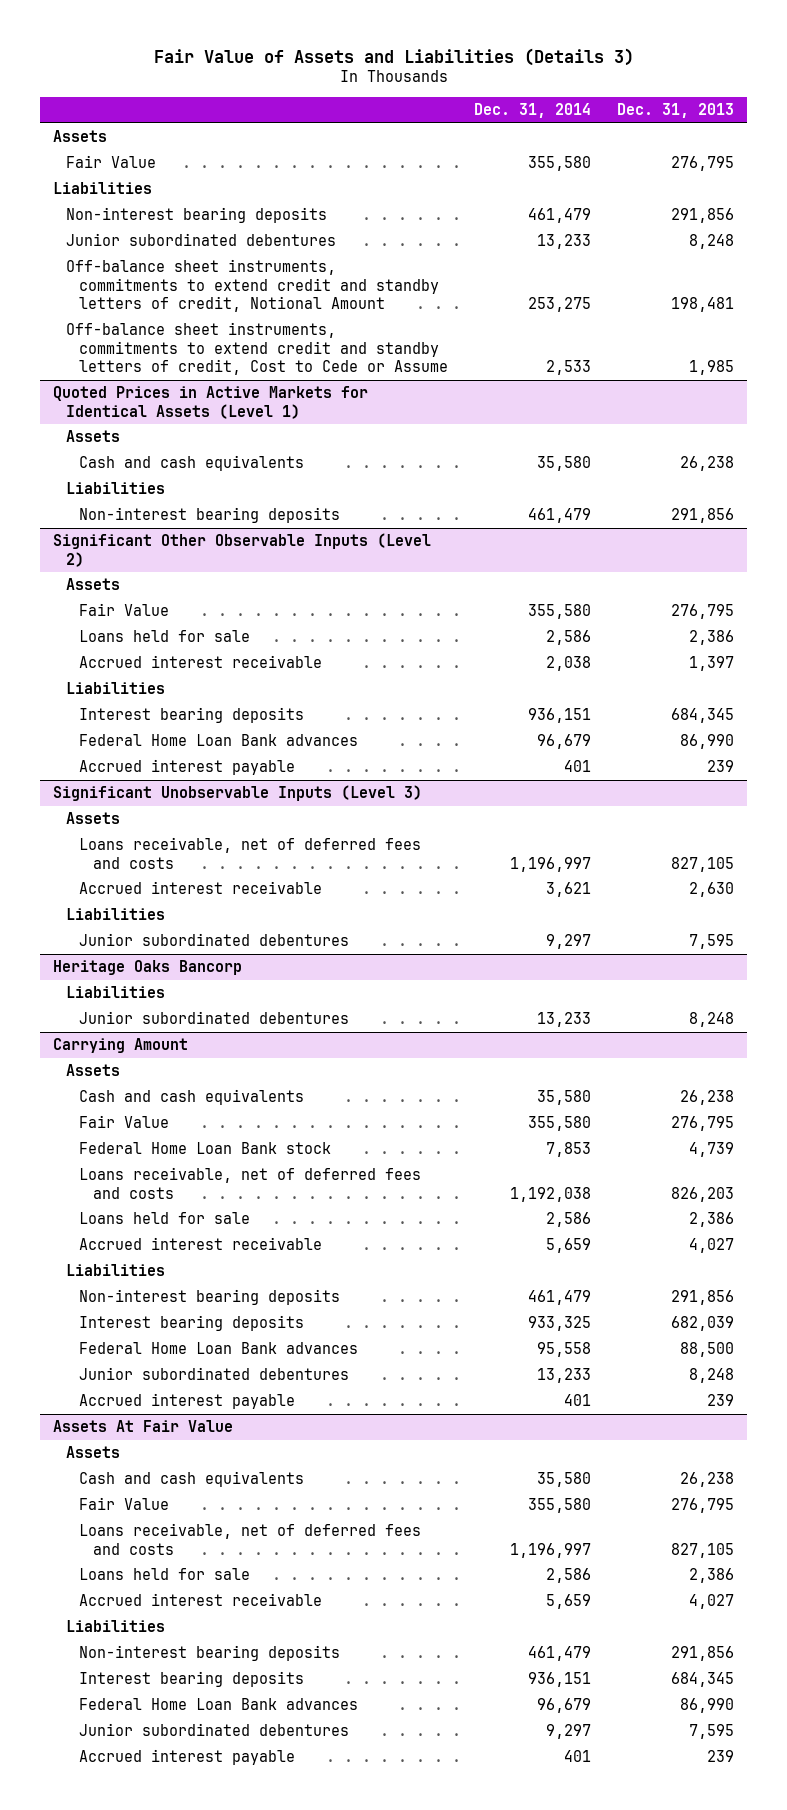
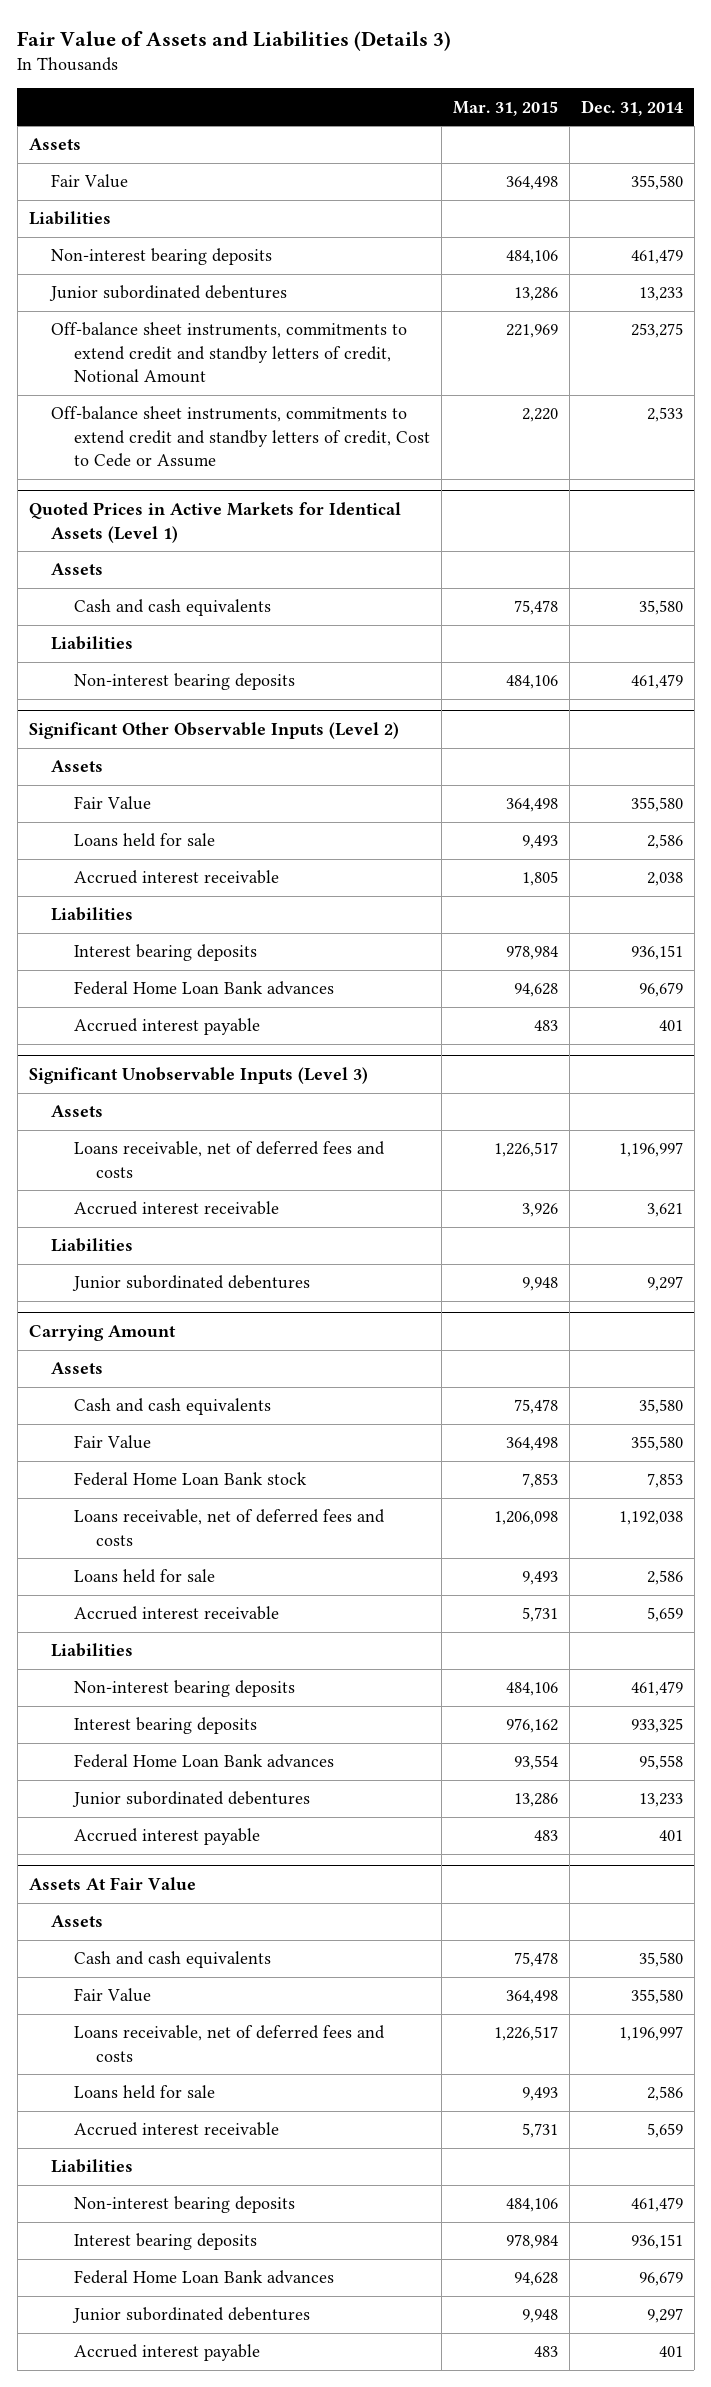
- | Dec. 31, 2014 | Dec. 31, 2013
+ | Mar. 31, 2015 | Dec. 31, 2014
- Heritage Oaks Bancorp
- Liabilities
- Junior subordinated debentures | 13,233 | 8,248

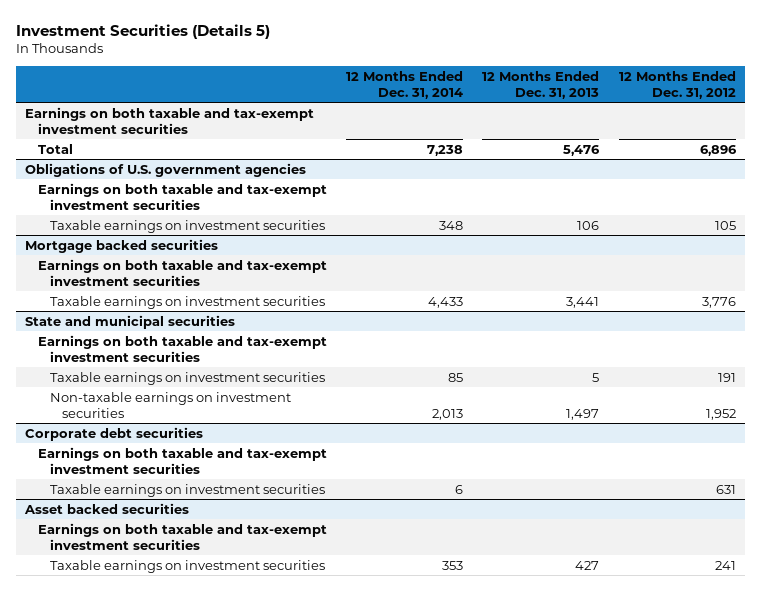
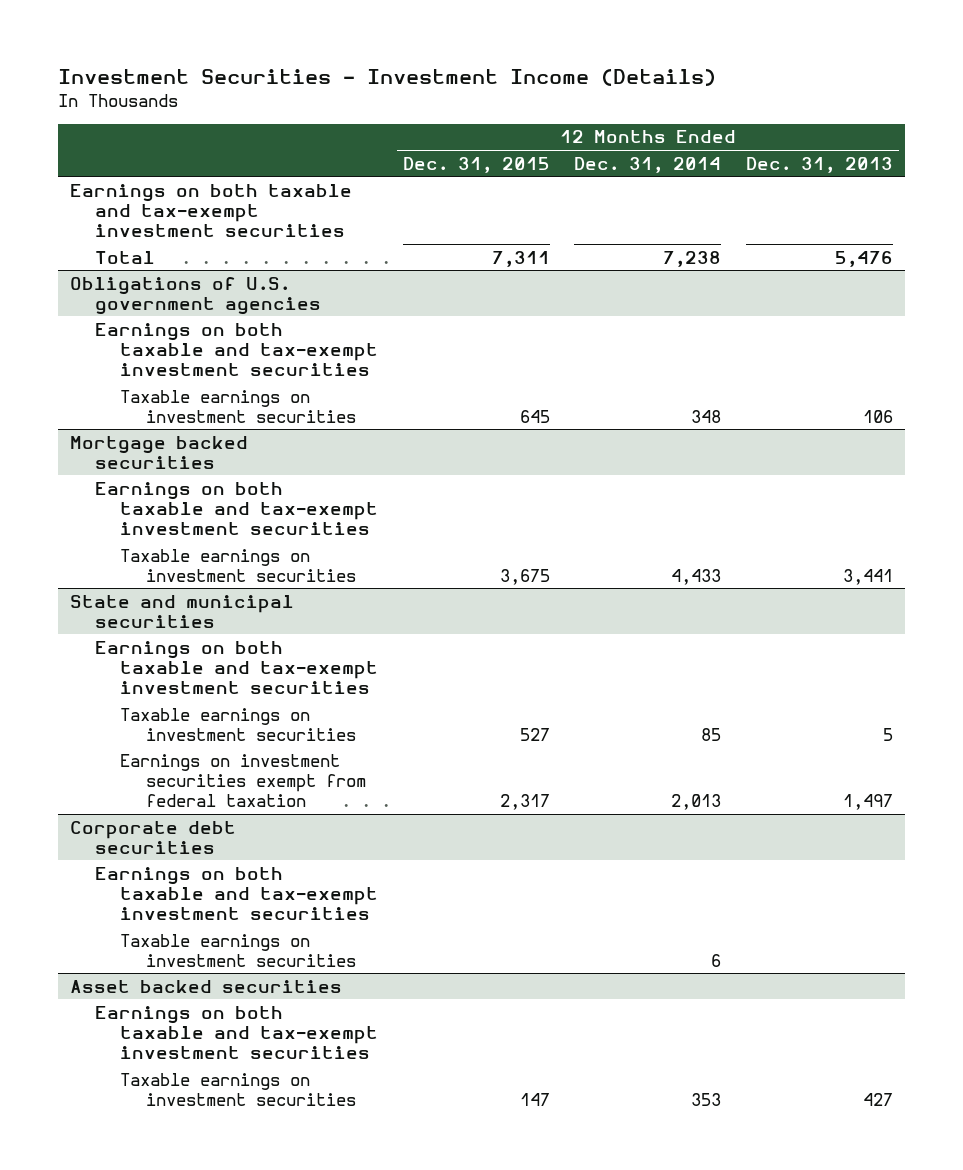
- Investment Securities (Details 5)
+ Investment Securities - Investment Income (Details)
- | 12 Months Ended Dec. 31, 2014 | 12 Months Ended Dec. 31, 2013 | 12 Months Ended Dec. 31, 2012
+ | 12 Months Ended Dec. 31, 2015 | 12 Months Ended Dec. 31, 2014 | 12 Months Ended Dec. 31, 2013
@ State and municipal securities
- Non-taxable earnings on investment securities | 2,013 | 1,497 | 1,952
+ Earnings on investment securities exempt from federal taxation | 2,317 | 2,013 | 1,497

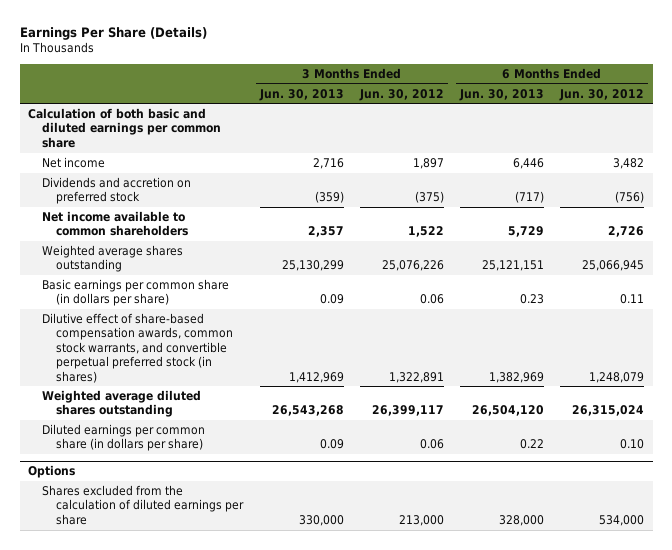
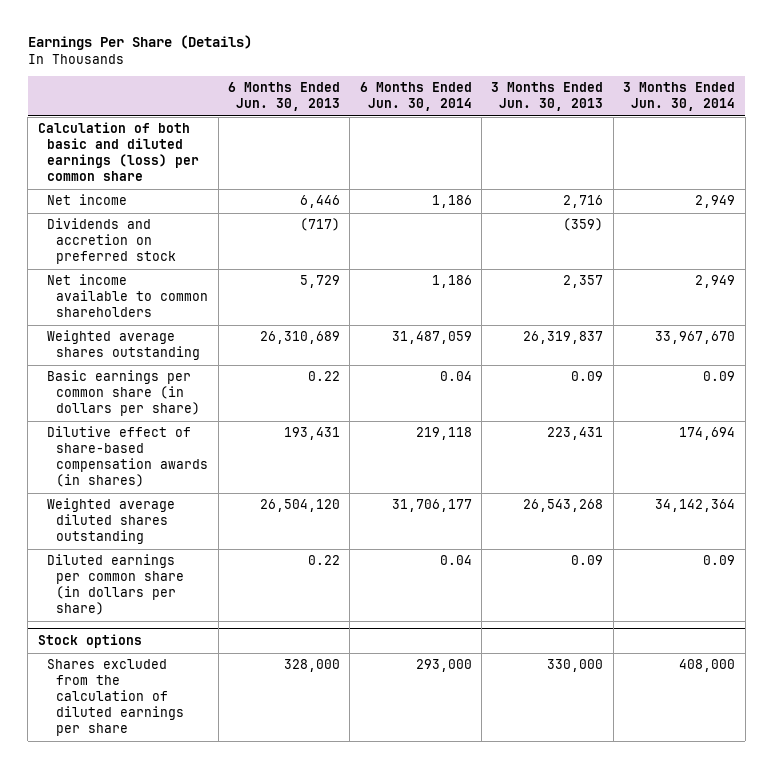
- | 3 Months Ended Jun. 30, 2013 | 3 Months Ended Jun. 30, 2012 | 6 Months Ended Jun. 30, 2013 | 6 Months Ended Jun. 30, 2012
+ | 6 Months Ended Jun. 30, 2013 | 6 Months Ended Jun. 30, 2014 | 3 Months Ended Jun. 30, 2013 | 3 Months Ended Jun. 30, 2014
- Calculation of both basic and diluted earnings per common share
+ Calculation of both basic and diluted earnings (loss) per common share
- Weighted average shares outstanding | 25,130,299 | 25,076,226 | 25,121,151 | 25,066,945
- Basic earnings per common share (in dollars per share) | 0.09 | 0.06 | 0.23 | 0.11
- Dilutive effect of share-based compensation awards, common stock warrants, and convertible perpetual preferred stock (in shares) | 1,412,969 | 1,322,891 | 1,382,969 | 1,248,079
+ Weighted average shares outstanding | 26,310,689 | 31,487,059 | 26,319,837 | 33,967,670
+ Basic earnings per common share (in dollars per share) | 0.22 | 0.04 | 0.09 | 0.09
+ Dilutive effect of share-based compensation awards (in shares) | 193,431 | 219,118 | 223,431 | 174,694
- Options
+ Stock options

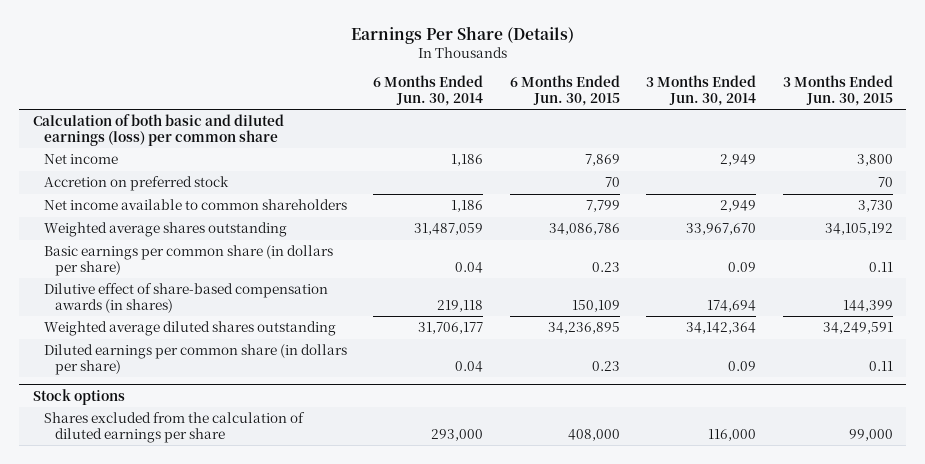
- | 6 Months Ended Jun. 30, 2013 | 6 Months Ended Jun. 30, 2014 | 3 Months Ended Jun. 30, 2013 | 3 Months Ended Jun. 30, 2014
+ | 6 Months Ended Jun. 30, 2014 | 6 Months Ended Jun. 30, 2015 | 3 Months Ended Jun. 30, 2014 | 3 Months Ended Jun. 30, 2015
- Dividends and accretion on preferred stock | (717) | | (359) |
+ Accretion on preferred stock | | 70 | | 70
@ Stock options
- Shares excluded from the calculation of diluted earnings per share | 328,000 | 293,000 | 330,000 | 408,000
+ Shares excluded from the calculation of diluted earnings per share | 293,000 | 408,000 | 116,000 | 99,000

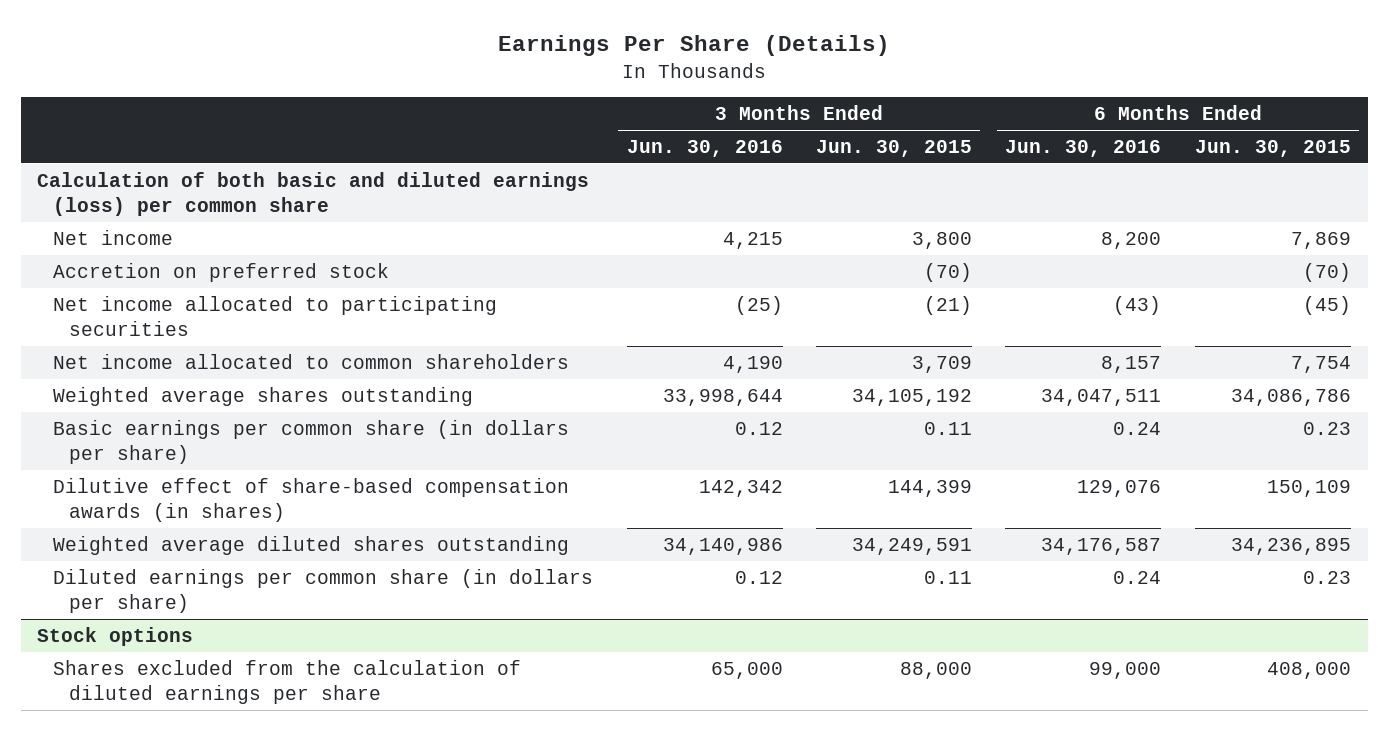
- | 6 Months Ended Jun. 30, 2014 | 6 Months Ended Jun. 30, 2015 | 3 Months Ended Jun. 30, 2014 | 3 Months Ended Jun. 30, 2015
+ | 3 Months Ended Jun. 30, 2016 | 3 Months Ended Jun. 30, 2015 | 6 Months Ended Jun. 30, 2016 | 6 Months Ended Jun. 30, 2015
- Accretion on preferred stock | | 70 | | 70
- Net income available to common shareholders | 1,186 | 7,799 | 2,949 | 3,730
+ Accretion on preferred stock | | (70) | | (70)
+ Net income allocated to participating securities | (25) | (21) | (43) | (45)
+ Net income allocated to common shareholders | 4,190 | 3,709 | 8,157 | 7,754
@ Stock options
- Shares excluded from the calculation of diluted earnings per share | 293,000 | 408,000 | 116,000 | 99,000
+ Shares excluded from the calculation of diluted earnings per share | 65,000 | 88,000 | 99,000 | 408,000

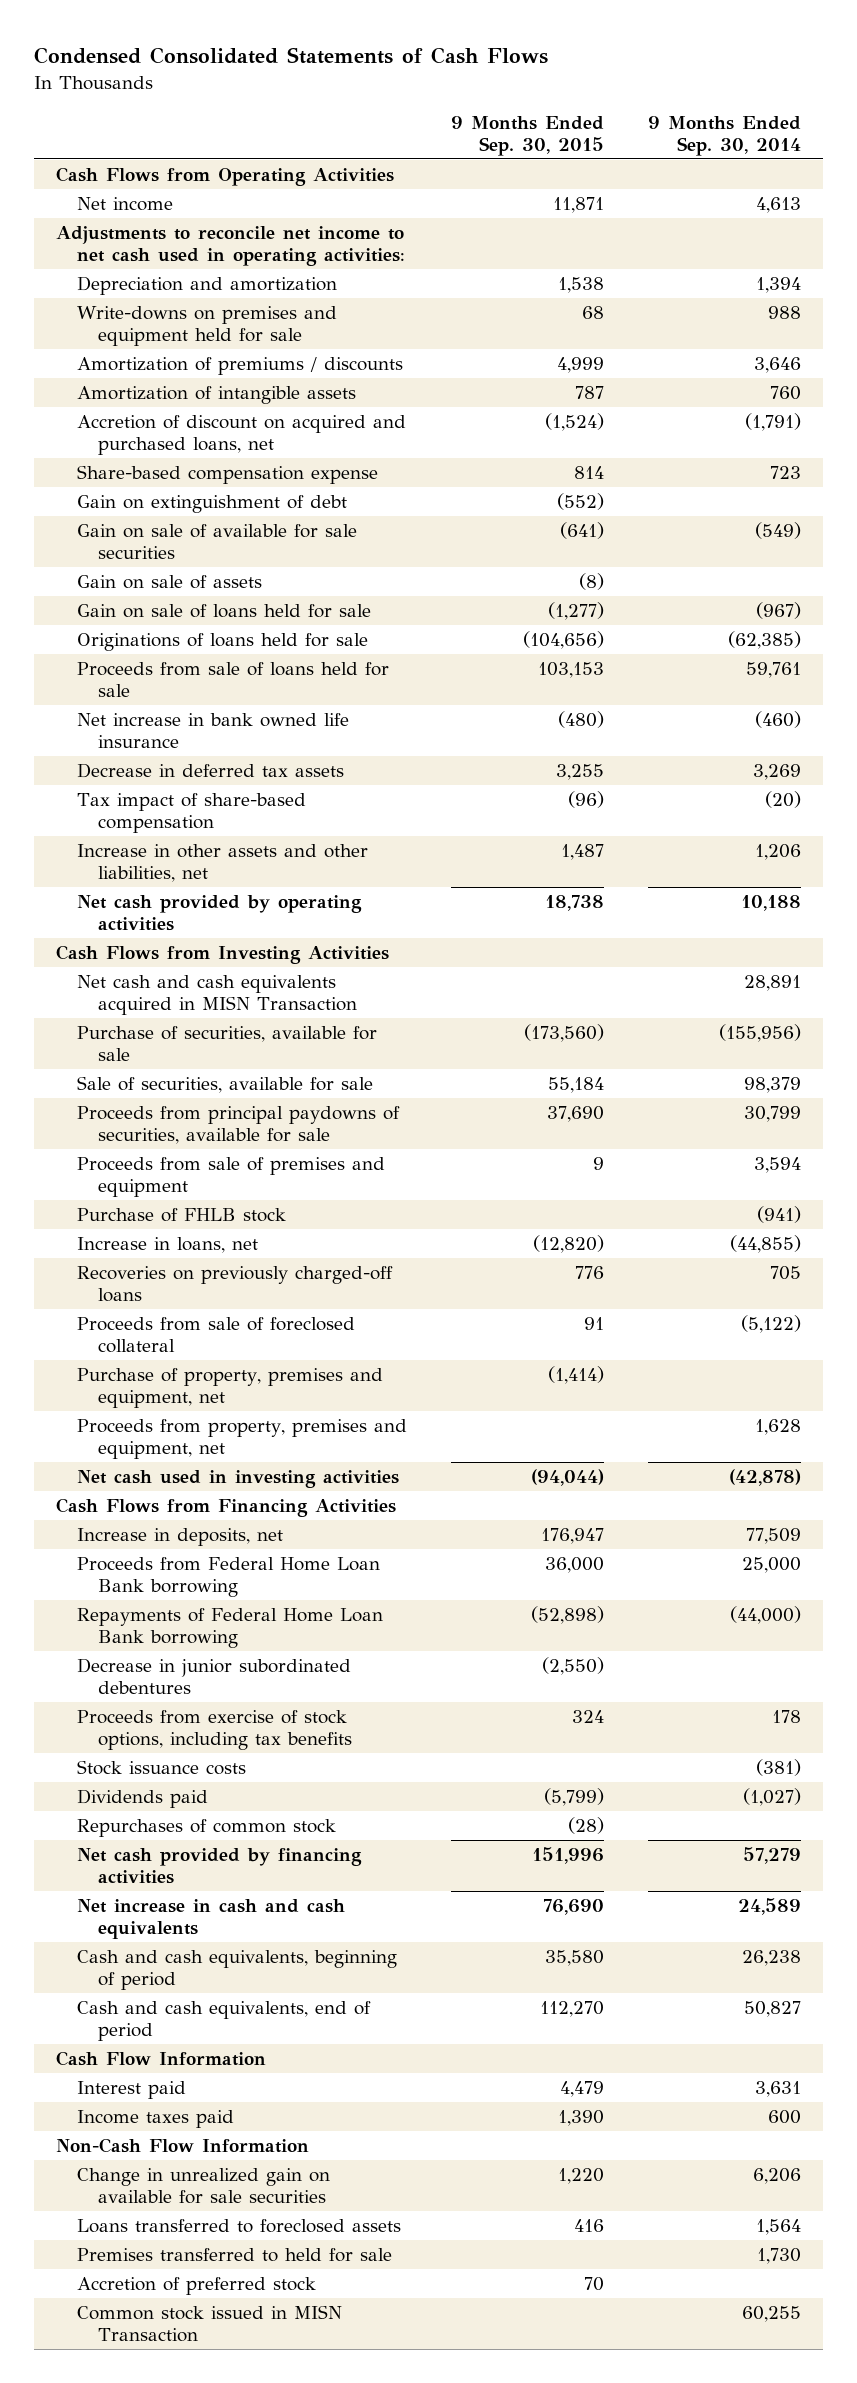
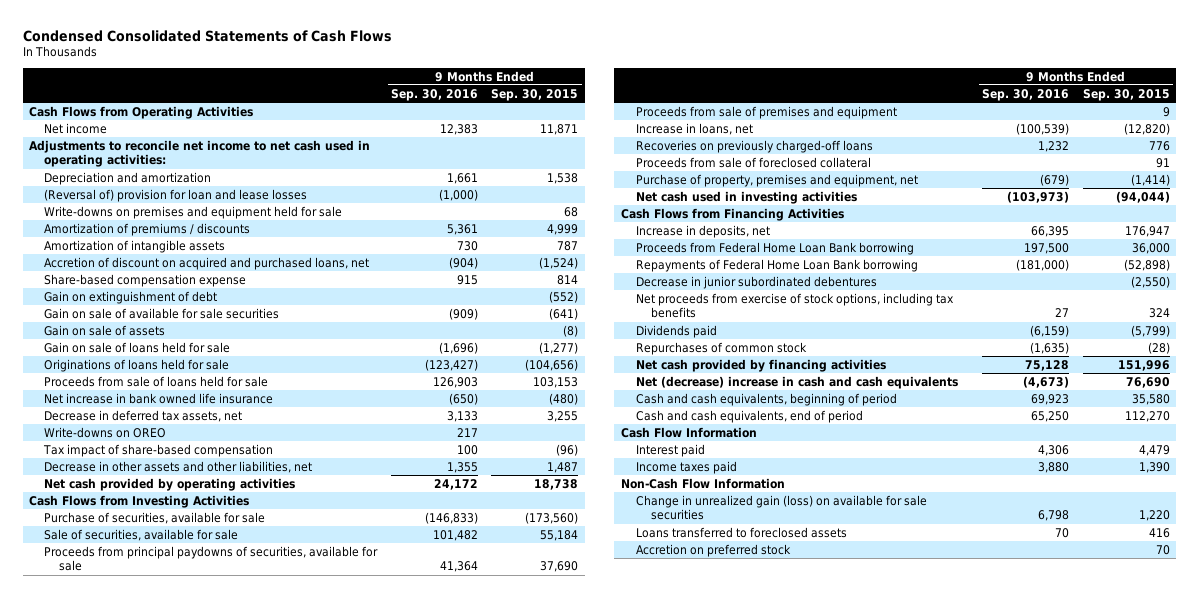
- | 9 Months Ended Sep. 30, 2015 | 9 Months Ended Sep. 30, 2014
+ | 9 Months Ended Sep. 30, 2016 | 9 Months Ended Sep. 30, 2015
+ (Reversal of) provision for loan and lease losses | (1,000) |
- Decrease in deferred tax assets | 3,255 | 3,269
+ Decrease in deferred tax assets, net | 3,133 | 3,255
+ Write-downs on OREO | 217 |
- Increase in other assets and other liabilities, net | 1,487 | 1,206
+ Decrease in other assets and other liabilities, net | 1,355 | 1,487
- Net cash and cash equivalents acquired in MISN Transaction | | 28,891
- Purchase of FHLB stock | | (941)
- Proceeds from property, premises and equipment, net | | 1,628
- Proceeds from exercise of stock options, including tax benefits | 324 | 178
- Stock issuance costs | | (381)
+ Net proceeds from exercise of stock options, including tax benefits | 27 | 324
- Net increase in cash and cash equivalents | 76,690 | 24,589
+ Net (decrease) increase in cash and cash equivalents | (4,673) | 76,690
- Change in unrealized gain on available for sale securities | 1,220 | 6,206
+ Change in unrealized gain (loss) on available for sale securities | 6,798 | 1,220
- Premises transferred to held for sale | | 1,730
- Accretion of preferred stock | 70 |
- Common stock issued in MISN Transaction | | 60,255
+ Accretion on preferred stock | | 70

